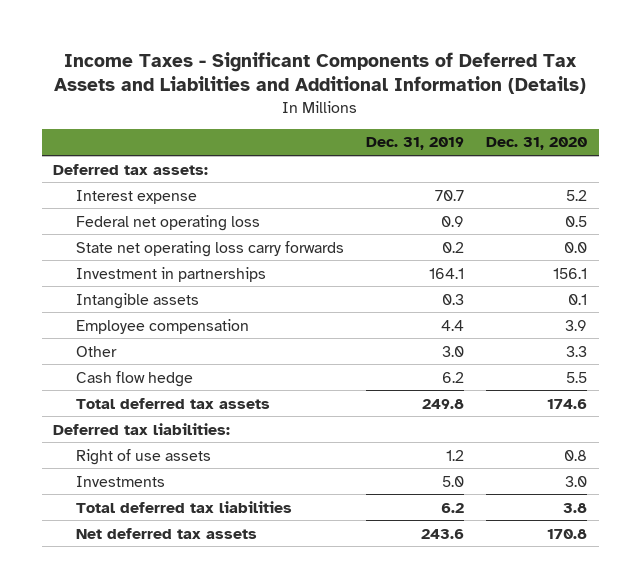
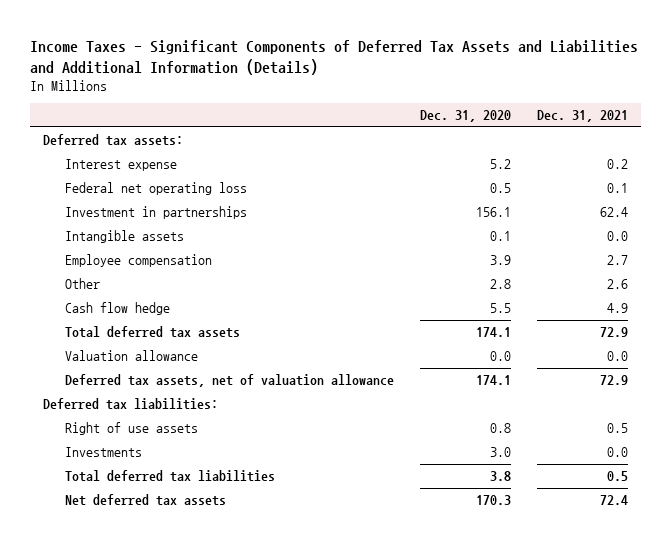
- | Dec. 31, 2019 | Dec. 31, 2020
+ | Dec. 31, 2020 | Dec. 31, 2021
- State net operating loss carry forwards | 0.2 | 0.0
- Other | 3.0 | 3.3
+ Other | 2.8 | 2.6
- Total deferred tax assets | 249.8 | 174.6
+ Total deferred tax assets | 174.1 | 72.9
+ Valuation allowance | 0.0 | 0.0
+ Deferred tax assets, net of valuation allowance | 174.1 | 72.9
- Net deferred tax assets | 243.6 | 170.8
+ Net deferred tax assets | 170.3 | 72.4

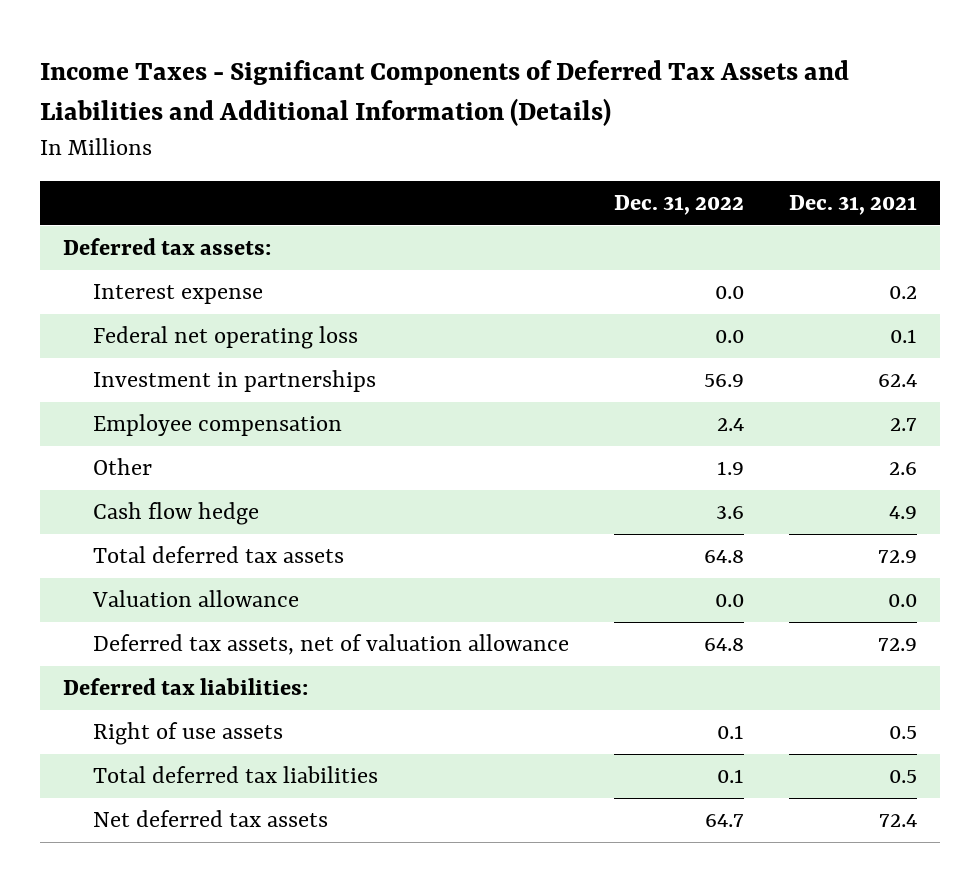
- | Dec. 31, 2020 | Dec. 31, 2021
+ | Dec. 31, 2022 | Dec. 31, 2021
- Intangible assets | 0.1 | 0.0
- Investments | 3.0 | 0.0

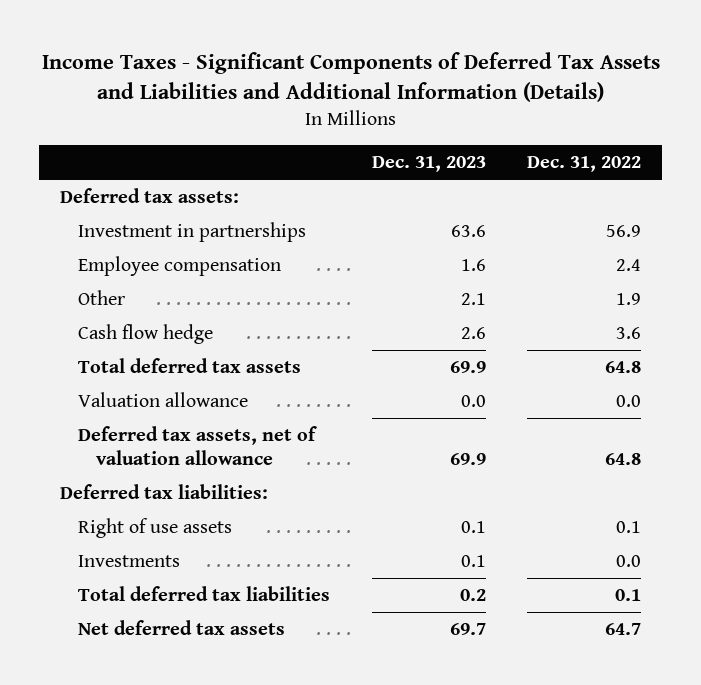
- | Dec. 31, 2022 | Dec. 31, 2021
+ | Dec. 31, 2023 | Dec. 31, 2022
- Interest expense | 0.0 | 0.2
- Federal net operating loss | 0.0 | 0.1
+ Investments | 0.1 | 0.0

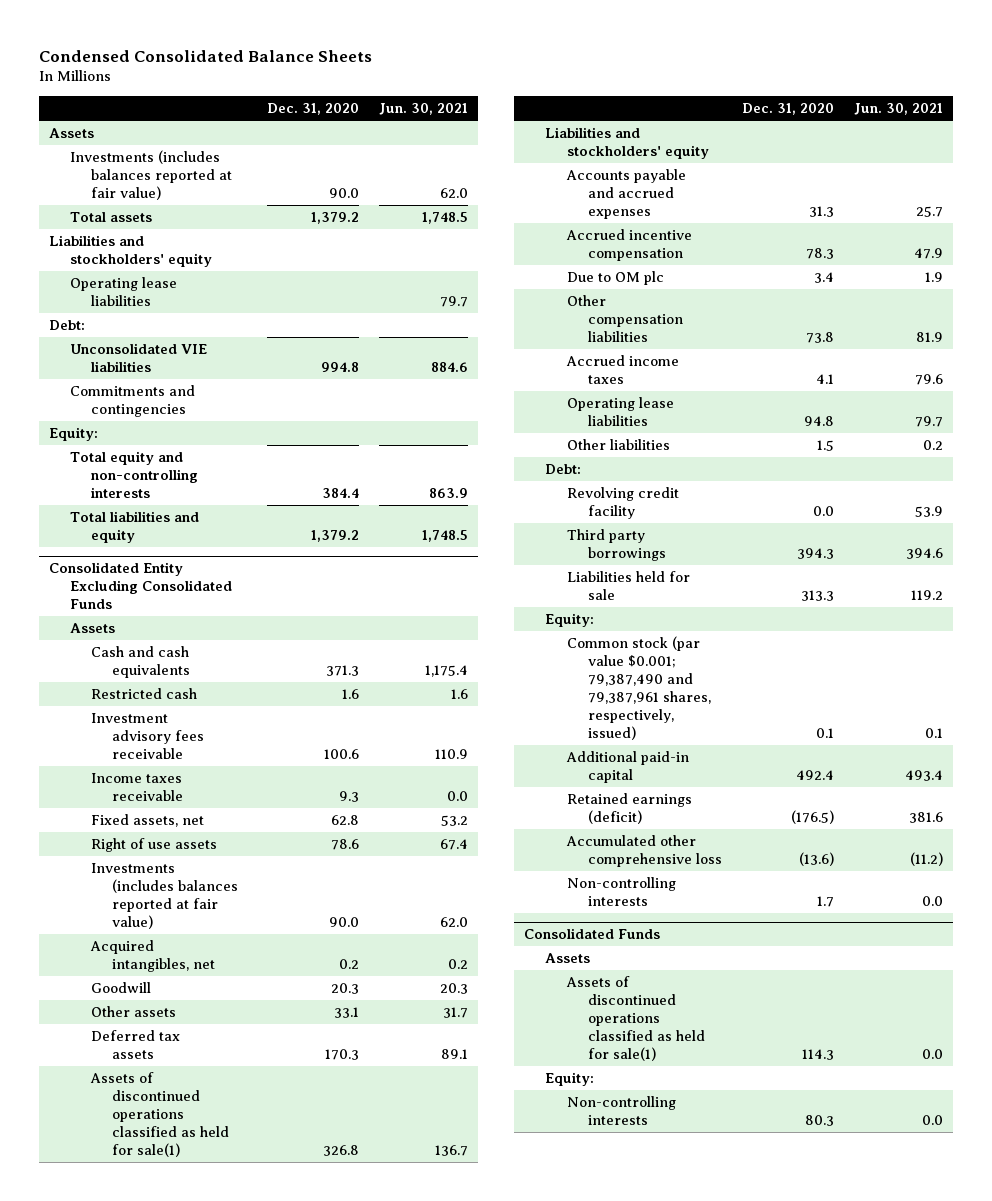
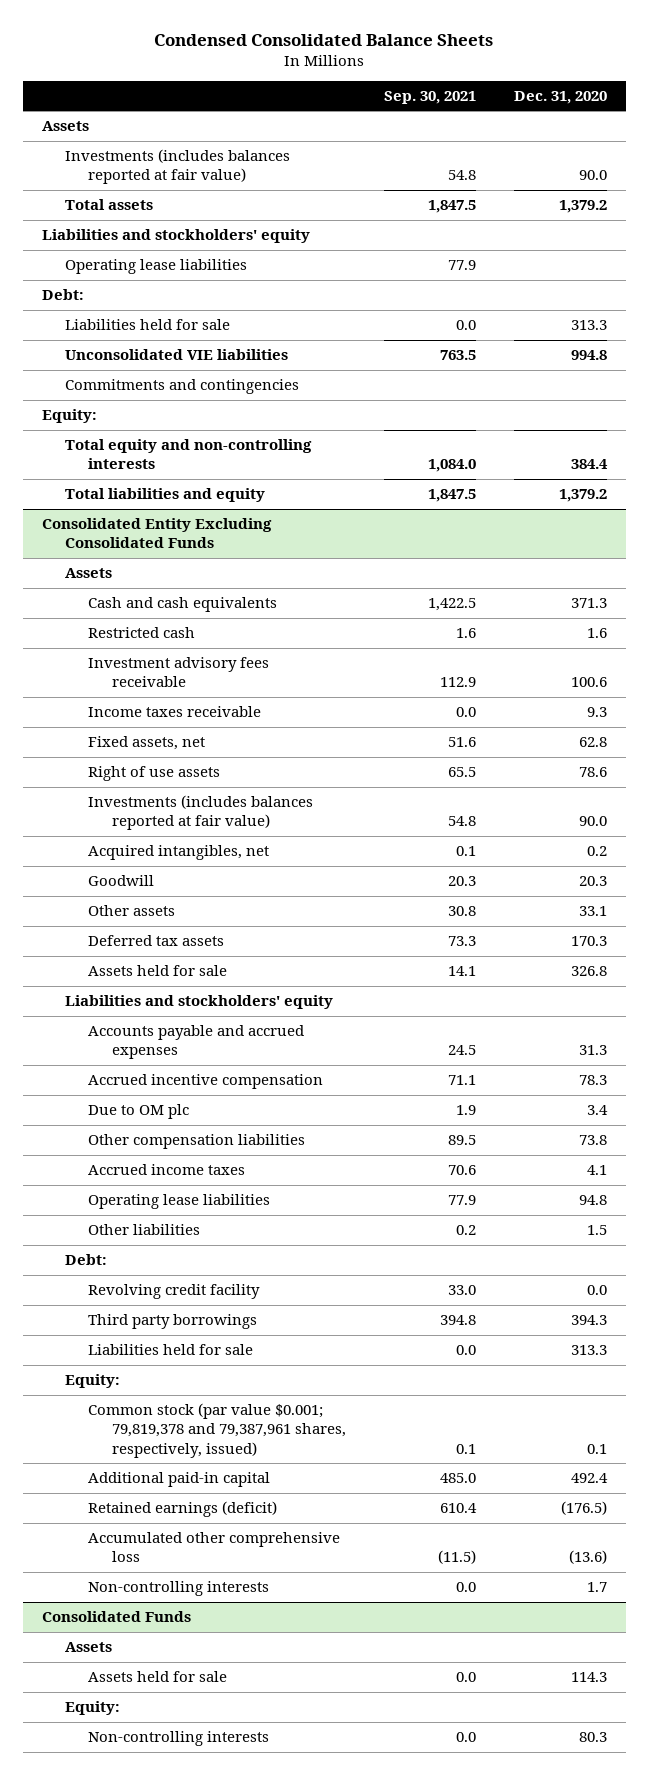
- | Dec. 31, 2020 | Jun. 30, 2021
+ | Sep. 30, 2021 | Dec. 31, 2020
+ Liabilities held for sale | 0.0 | 313.3
@ Consolidated Entity Excluding Consolidated Funds
- Assets of discontinued operations classified as held for sale(1) | 326.8 | 136.7
+ Assets held for sale | 14.1 | 326.8
- Common stock (par value $0.001; 79,387,490 and 79,387,961 shares, respectively, issued) | 0.1 | 0.1
+ Common stock (par value $0.001; 79,819,378 and 79,387,961 shares, respectively, issued) | 0.1 | 0.1
@ Consolidated Funds
- Assets of discontinued operations classified as held for sale(1) | 114.3 | 0.0
+ Assets held for sale | 0.0 | 114.3

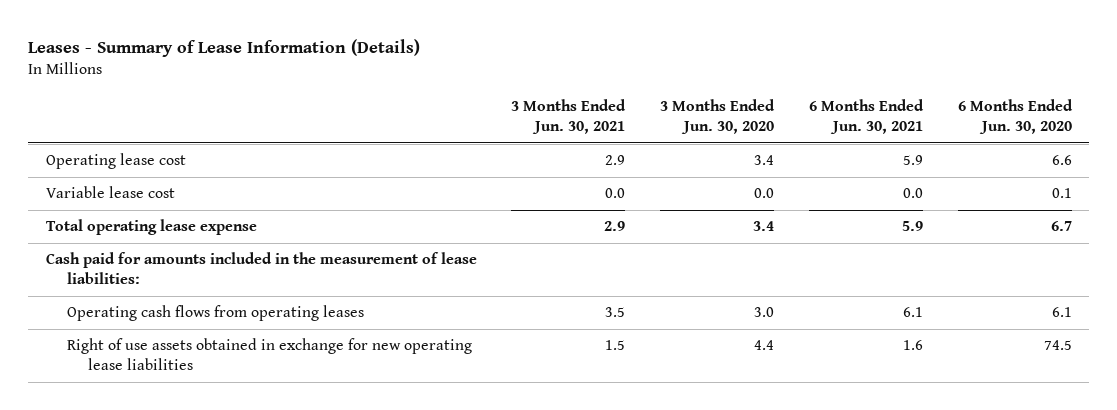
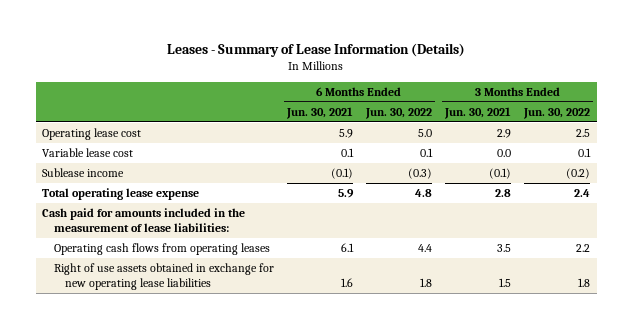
- | 3 Months Ended Jun. 30, 2021 | 3 Months Ended Jun. 30, 2020 | 6 Months Ended Jun. 30, 2021 | 6 Months Ended Jun. 30, 2020
+ | 6 Months Ended Jun. 30, 2021 | 6 Months Ended Jun. 30, 2022 | 3 Months Ended Jun. 30, 2021 | 3 Months Ended Jun. 30, 2022
- Variable lease cost | 0.0 | 0.0 | 0.0 | 0.1
- Total operating lease expense | 2.9 | 3.4 | 5.9 | 6.7
+ Variable lease cost | 0.1 | 0.1 | 0.0 | 0.1
+ Sublease income | (0.1) | (0.3) | (0.1) | (0.2)
+ Total operating lease expense | 5.9 | 4.8 | 2.8 | 2.4

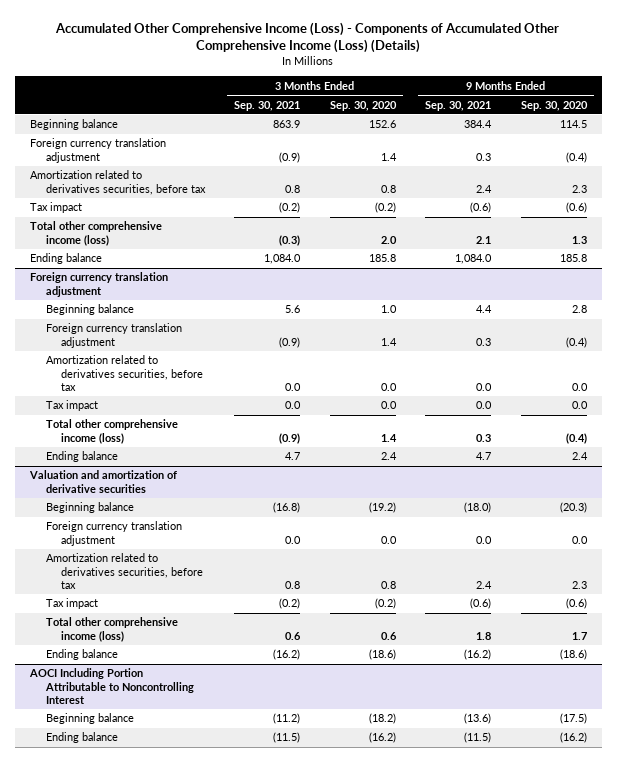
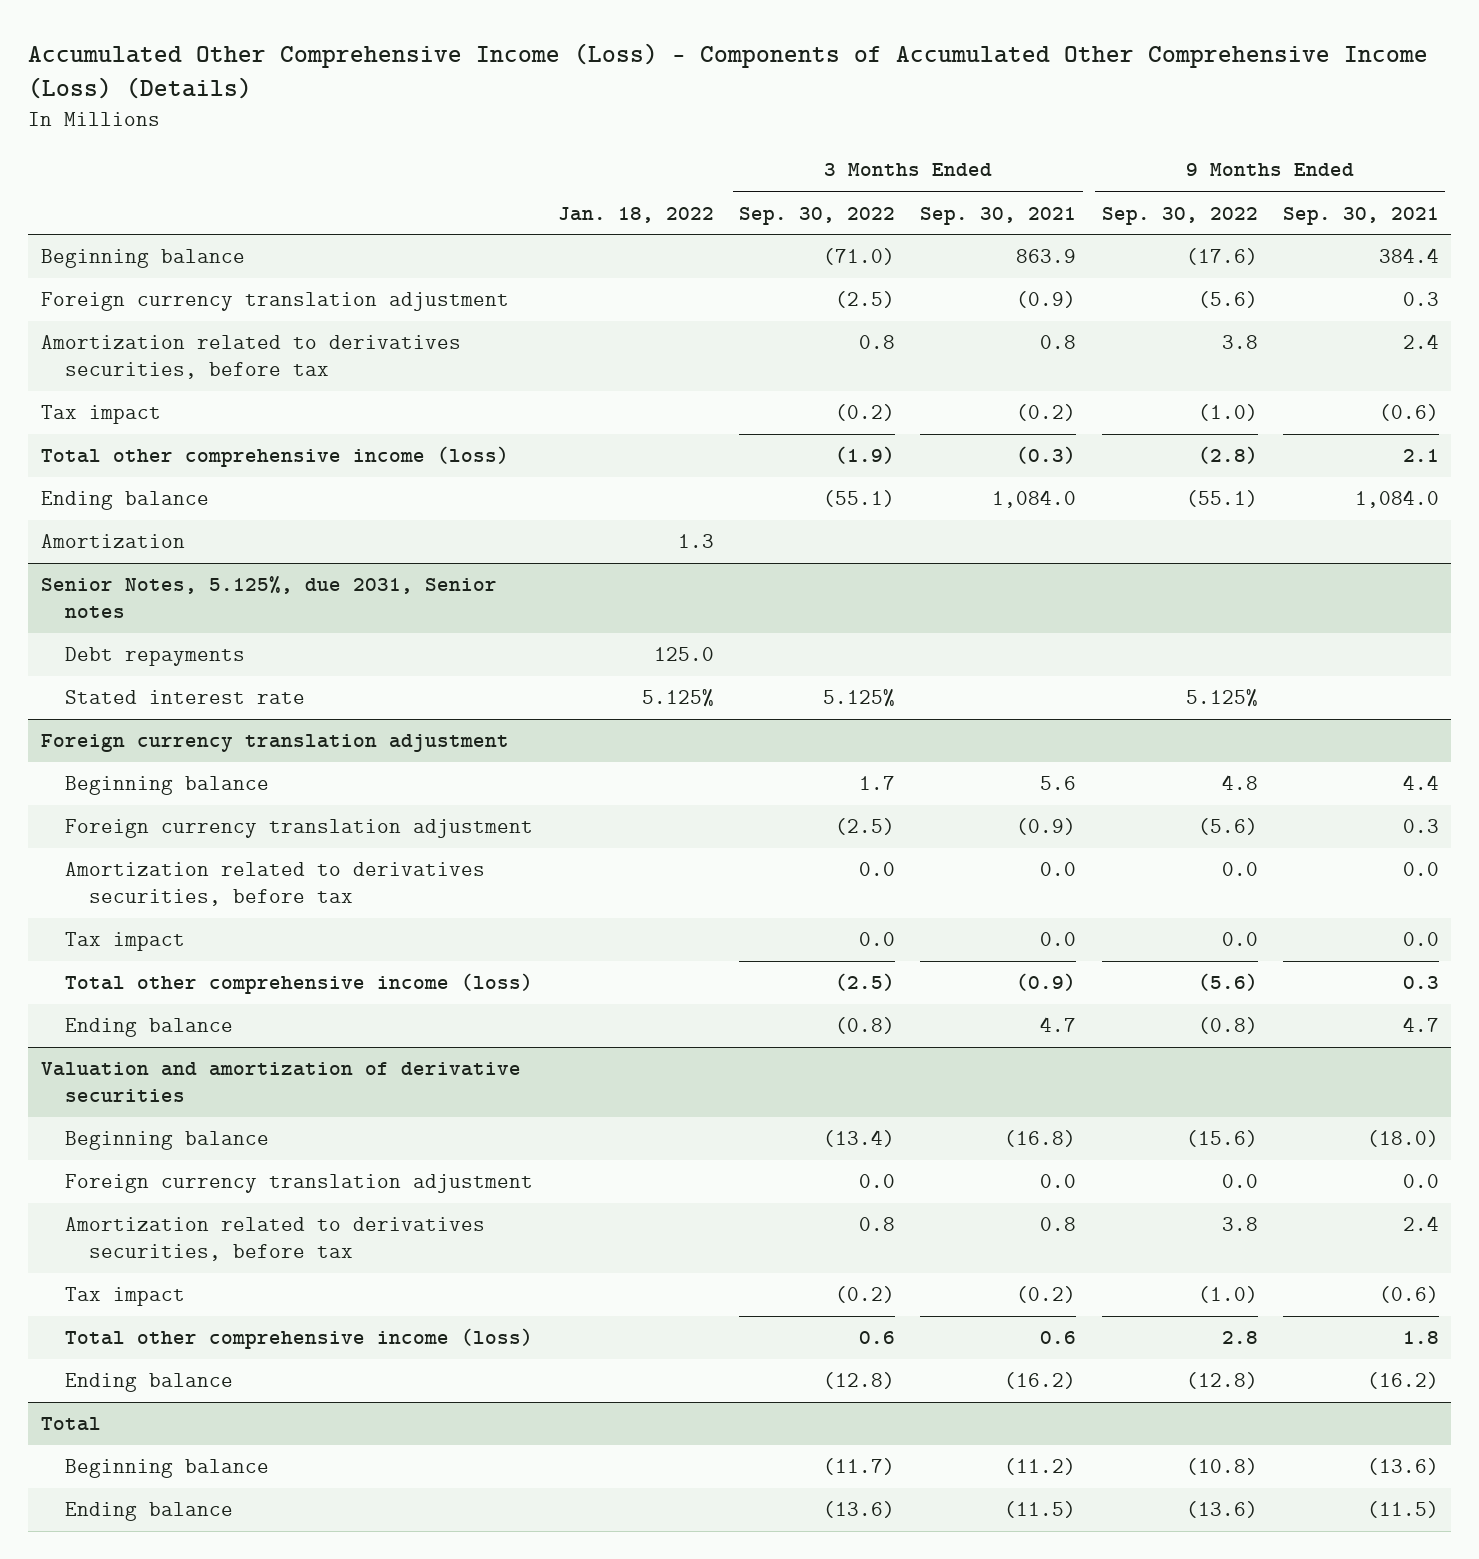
- | 3 Months Ended Sep. 30, 2021 | 3 Months Ended Sep. 30, 2020 | 9 Months Ended Sep. 30, 2021 | 9 Months Ended Sep. 30, 2020
+ | Jan. 18, 2022 | 3 Months Ended Sep. 30, 2022 | 3 Months Ended Sep. 30, 2021 | 9 Months Ended Sep. 30, 2022 | 9 Months Ended Sep. 30, 2021
+ Amortization | 1.3 | | | |
+ Senior Notes, 5.125%, due 2031, Senior notes
+ Debt repayments | 125.0 | | | |
+ Stated interest rate | 5.125% | 5.125% | | 5.125% |
- AOCI Including Portion Attributable to Noncontrolling Interest
+ Total

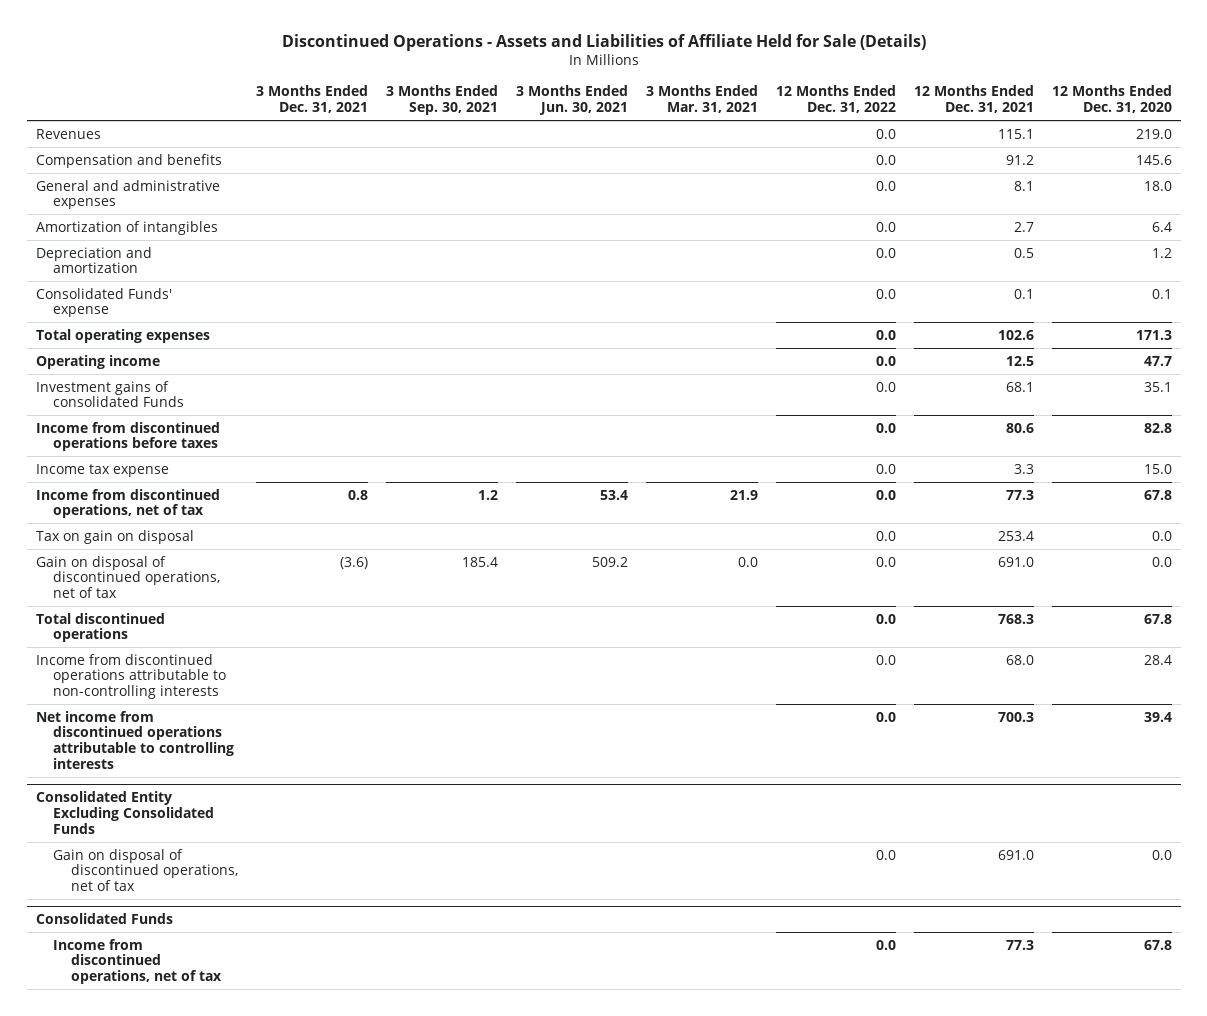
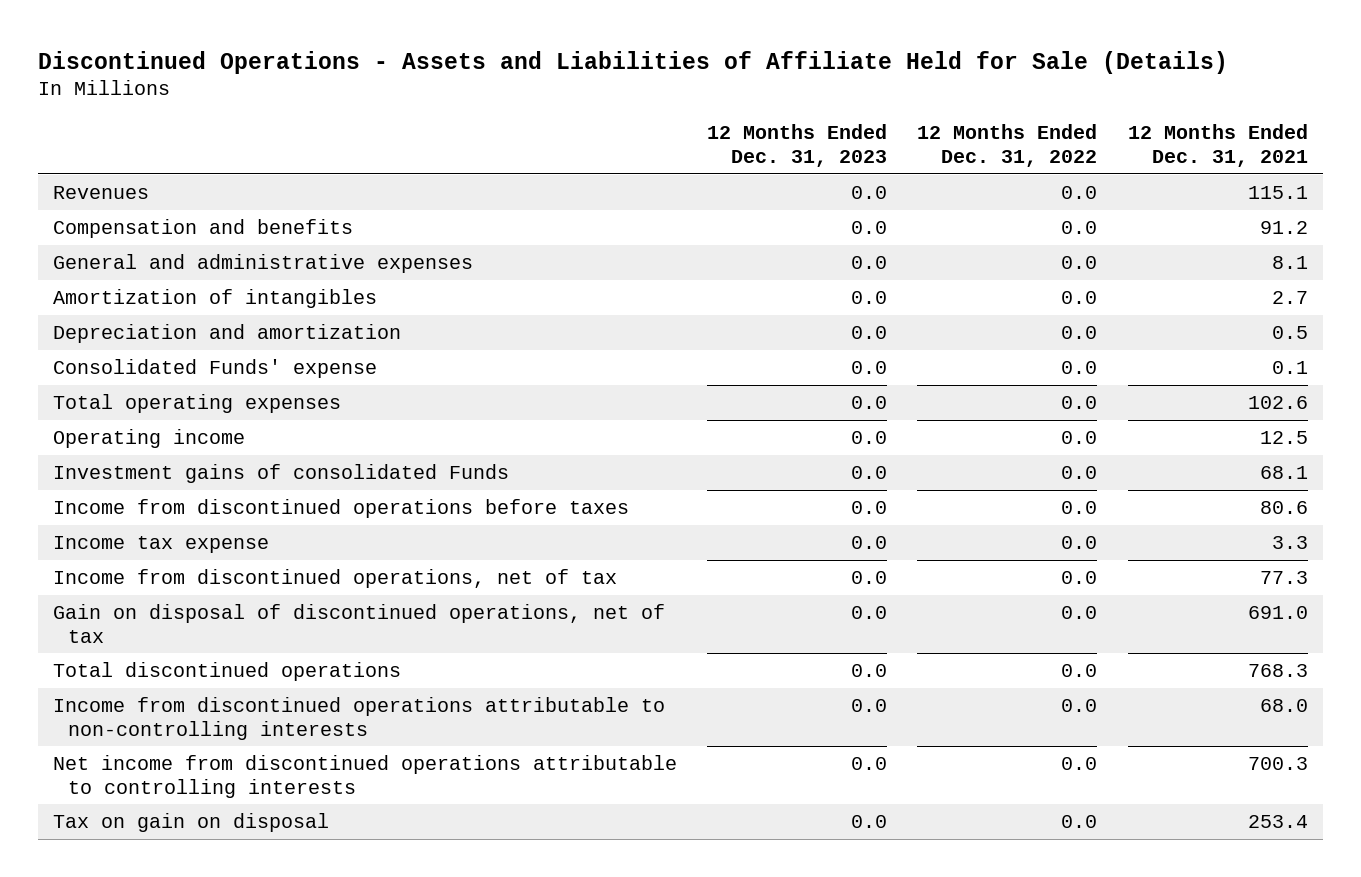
- | 3 Months Ended Dec. 31, 2021 | 3 Months Ended Sep. 30, 2021 | 3 Months Ended Jun. 30, 2021 | 3 Months Ended Mar. 31, 2021 | 12 Months Ended Dec. 31, 2022 | 12 Months Ended Dec. 31, 2021 | 12 Months Ended Dec. 31, 2020
+ | 12 Months Ended Dec. 31, 2023 | 12 Months Ended Dec. 31, 2022 | 12 Months Ended Dec. 31, 2021
- Consolidated Entity Excluding Consolidated Funds
- Gain on disposal of discontinued operations, net of tax | | | | | 0.0 | 691.0 | 0.0
- Consolidated Funds
- Income from discontinued operations, net of tax | | | | | 0.0 | 77.3 | 67.8
moved down: Tax on gain on disposal | 0.0 | 0.0 | 253.4

